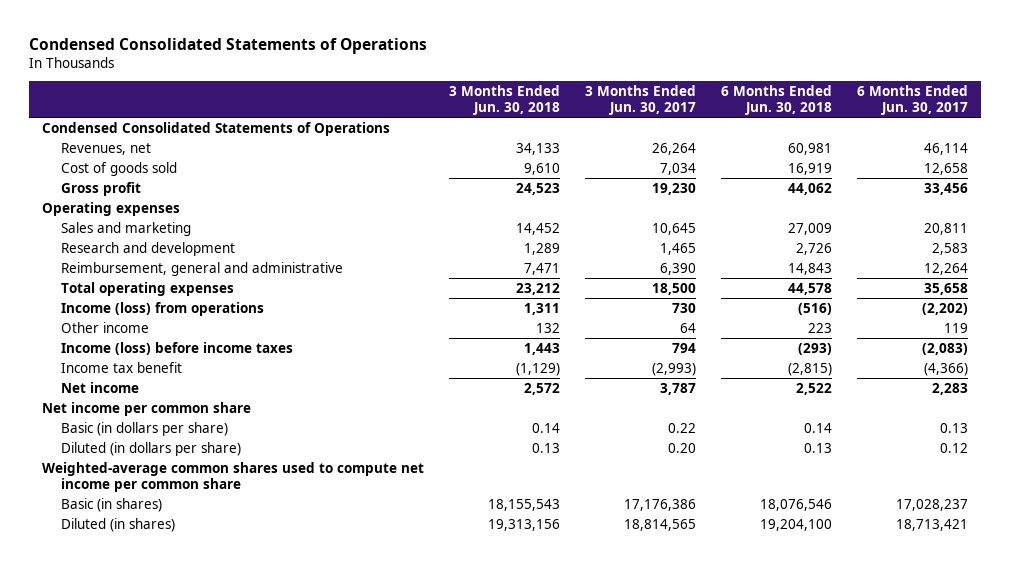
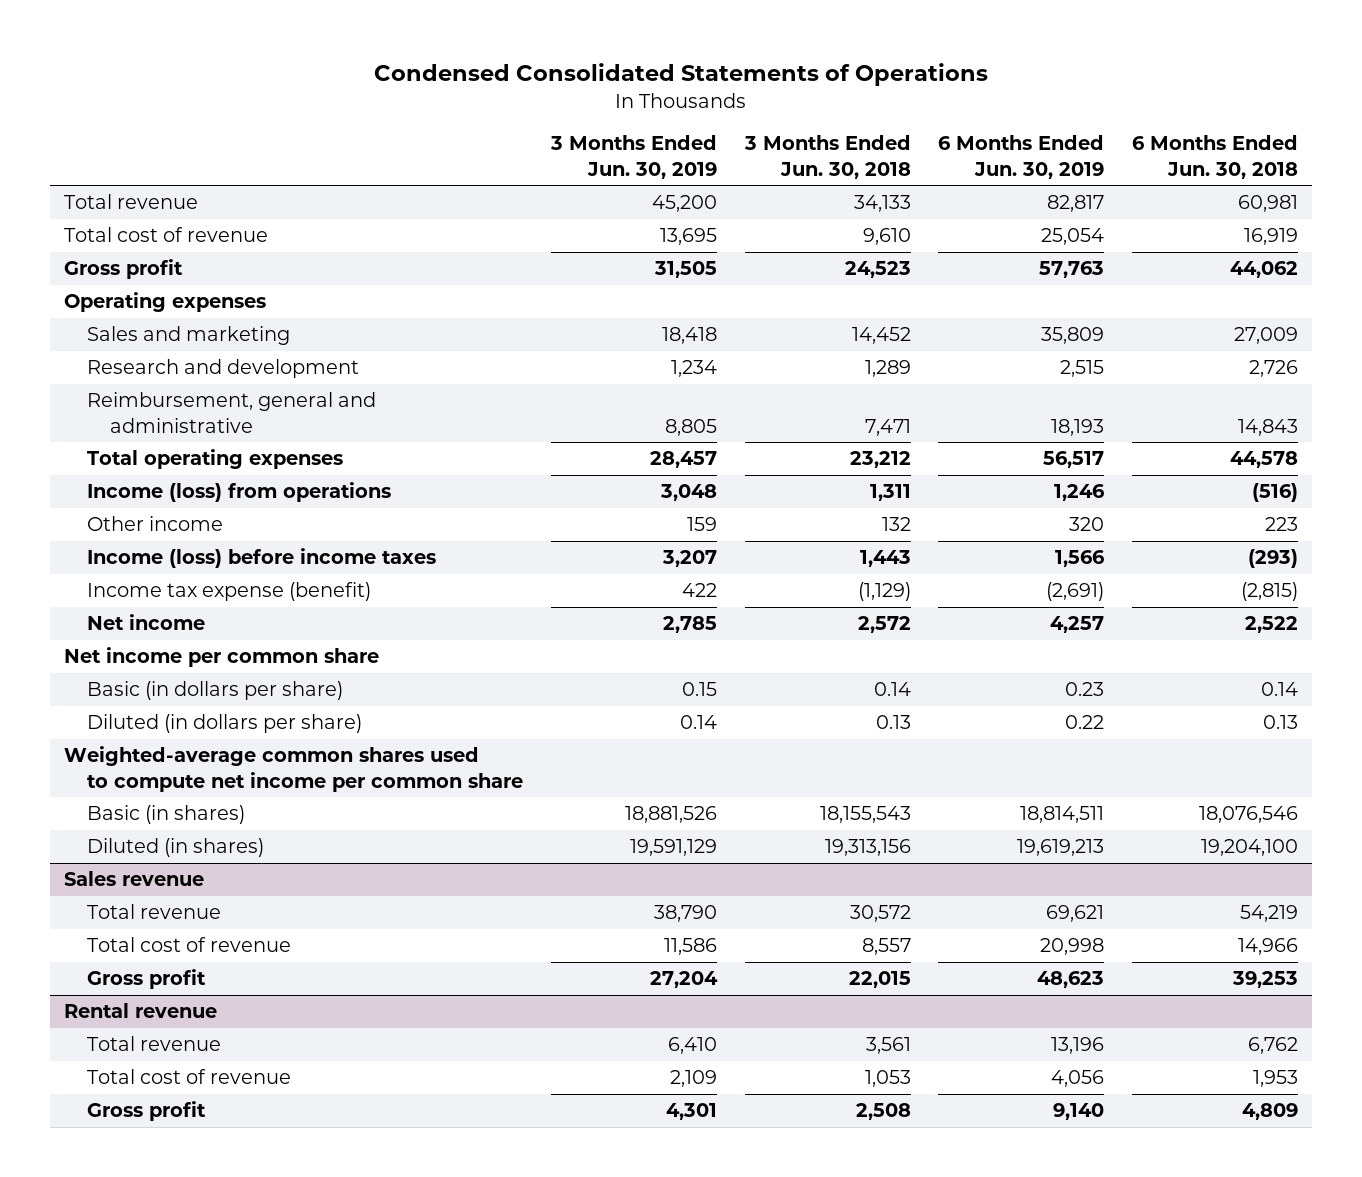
- | 3 Months Ended Jun. 30, 2018 | 3 Months Ended Jun. 30, 2017 | 6 Months Ended Jun. 30, 2018 | 6 Months Ended Jun. 30, 2017
+ | 3 Months Ended Jun. 30, 2019 | 3 Months Ended Jun. 30, 2018 | 6 Months Ended Jun. 30, 2019 | 6 Months Ended Jun. 30, 2018
- Condensed Consolidated Statements of Operations
- Revenues, net | 34,133 | 26,264 | 60,981 | 46,114
- Cost of goods sold | 9,610 | 7,034 | 16,919 | 12,658
+ Total revenue | 45,200 | 34,133 | 82,817 | 60,981
+ Total cost of revenue | 13,695 | 9,610 | 25,054 | 16,919
- Income tax benefit | (1,129) | (2,993) | (2,815) | (4,366)
+ Income tax expense (benefit) | 422 | (1,129) | (2,691) | (2,815)
+ Sales revenue
+ Total revenue | 38,790 | 30,572 | 69,621 | 54,219
+ Total cost of revenue | 11,586 | 8,557 | 20,998 | 14,966
+ Gross profit | 27,204 | 22,015 | 48,623 | 39,253
+ Rental revenue
+ Total revenue | 6,410 | 3,561 | 13,196 | 6,762
+ Total cost of revenue | 2,109 | 1,053 | 4,056 | 1,953
+ Gross profit | 4,301 | 2,508 | 9,140 | 4,809

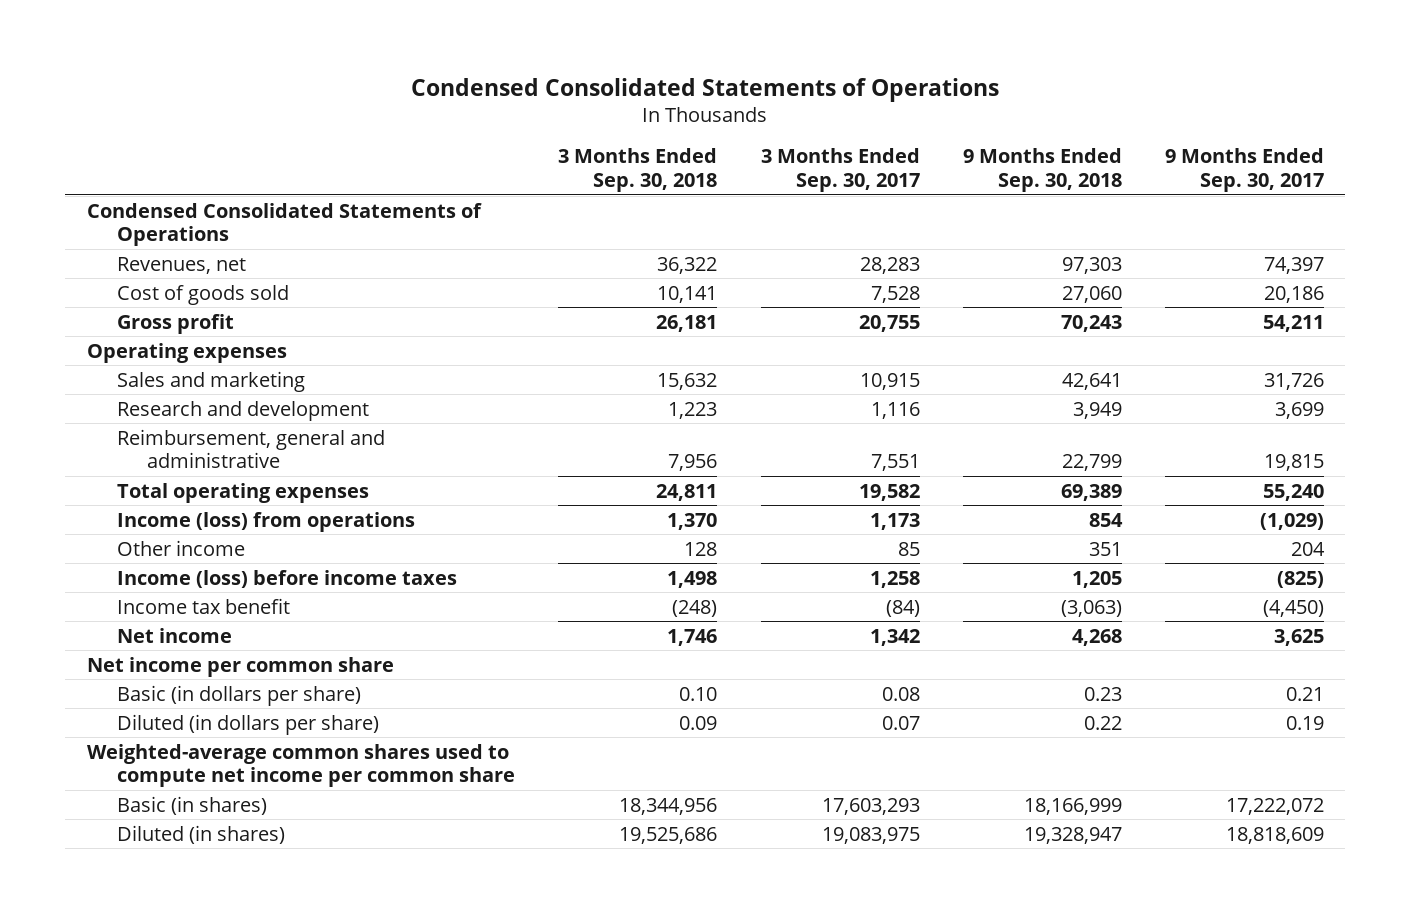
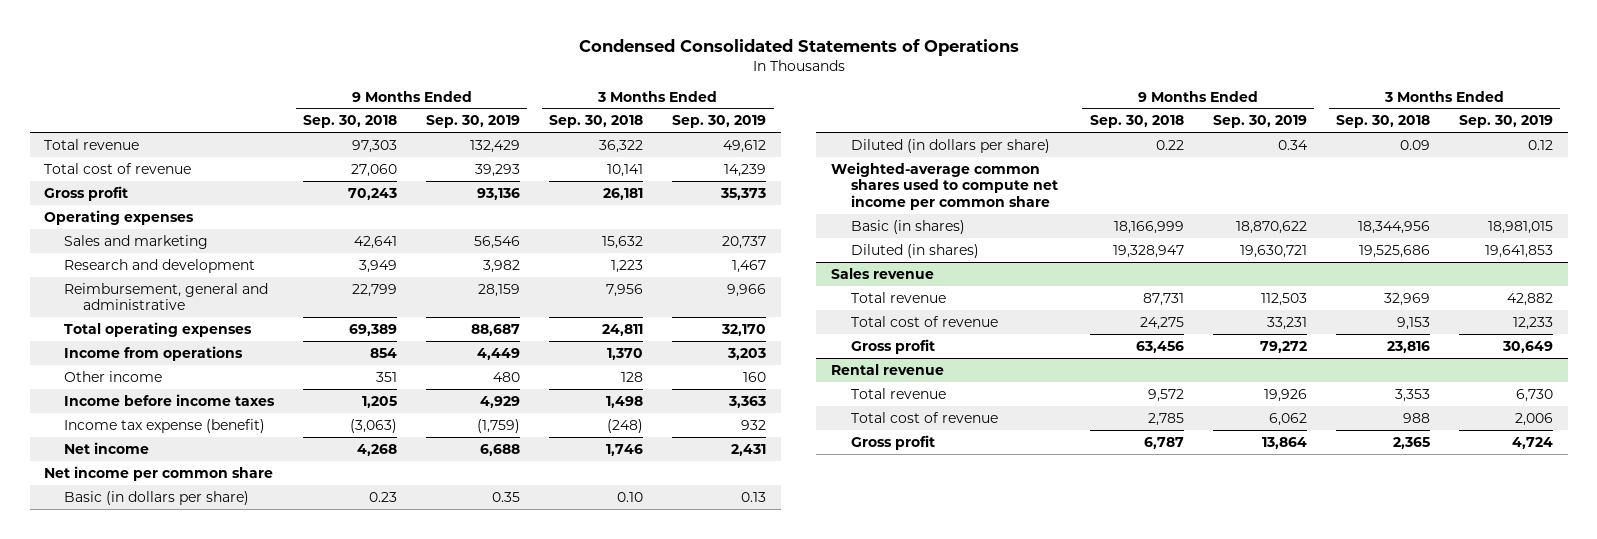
- | 3 Months Ended Sep. 30, 2018 | 3 Months Ended Sep. 30, 2017 | 9 Months Ended Sep. 30, 2018 | 9 Months Ended Sep. 30, 2017
+ | 9 Months Ended Sep. 30, 2018 | 9 Months Ended Sep. 30, 2019 | 3 Months Ended Sep. 30, 2018 | 3 Months Ended Sep. 30, 2019
- Condensed Consolidated Statements of Operations
- Revenues, net | 36,322 | 28,283 | 97,303 | 74,397
- Cost of goods sold | 10,141 | 7,528 | 27,060 | 20,186
+ Total revenue | 97,303 | 132,429 | 36,322 | 49,612
+ Total cost of revenue | 27,060 | 39,293 | 10,141 | 14,239
- Income (loss) from operations | 1,370 | 1,173 | 854 | (1,029)
+ Income from operations | 854 | 4,449 | 1,370 | 3,203
- Income (loss) before income taxes | 1,498 | 1,258 | 1,205 | (825)
- Income tax benefit | (248) | (84) | (3,063) | (4,450)
+ Income before income taxes | 1,205 | 4,929 | 1,498 | 3,363
+ Income tax expense (benefit) | (3,063) | (1,759) | (248) | 932
+ Sales revenue
+ Total revenue | 87,731 | 112,503 | 32,969 | 42,882
+ Total cost of revenue | 24,275 | 33,231 | 9,153 | 12,233
+ Gross profit | 63,456 | 79,272 | 23,816 | 30,649
+ Rental revenue
+ Total revenue | 9,572 | 19,926 | 3,353 | 6,730
+ Total cost of revenue | 2,785 | 6,062 | 988 | 2,006
+ Gross profit | 6,787 | 13,864 | 2,365 | 4,724

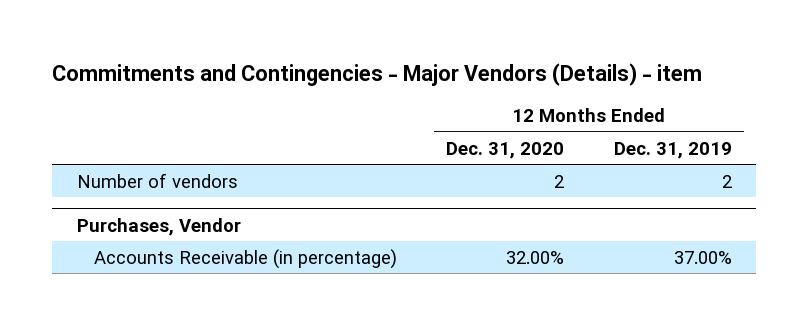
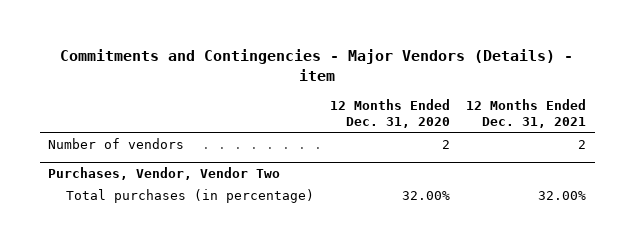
- | 12 Months Ended Dec. 31, 2020 | 12 Months Ended Dec. 31, 2019
+ | 12 Months Ended Dec. 31, 2020 | 12 Months Ended Dec. 31, 2021
- Purchases, Vendor
- Accounts Receivable (in percentage) | 32.00% | 37.00%
+ Purchases, Vendor, Vendor Two
+ Total purchases (in percentage) | 32.00% | 32.00%

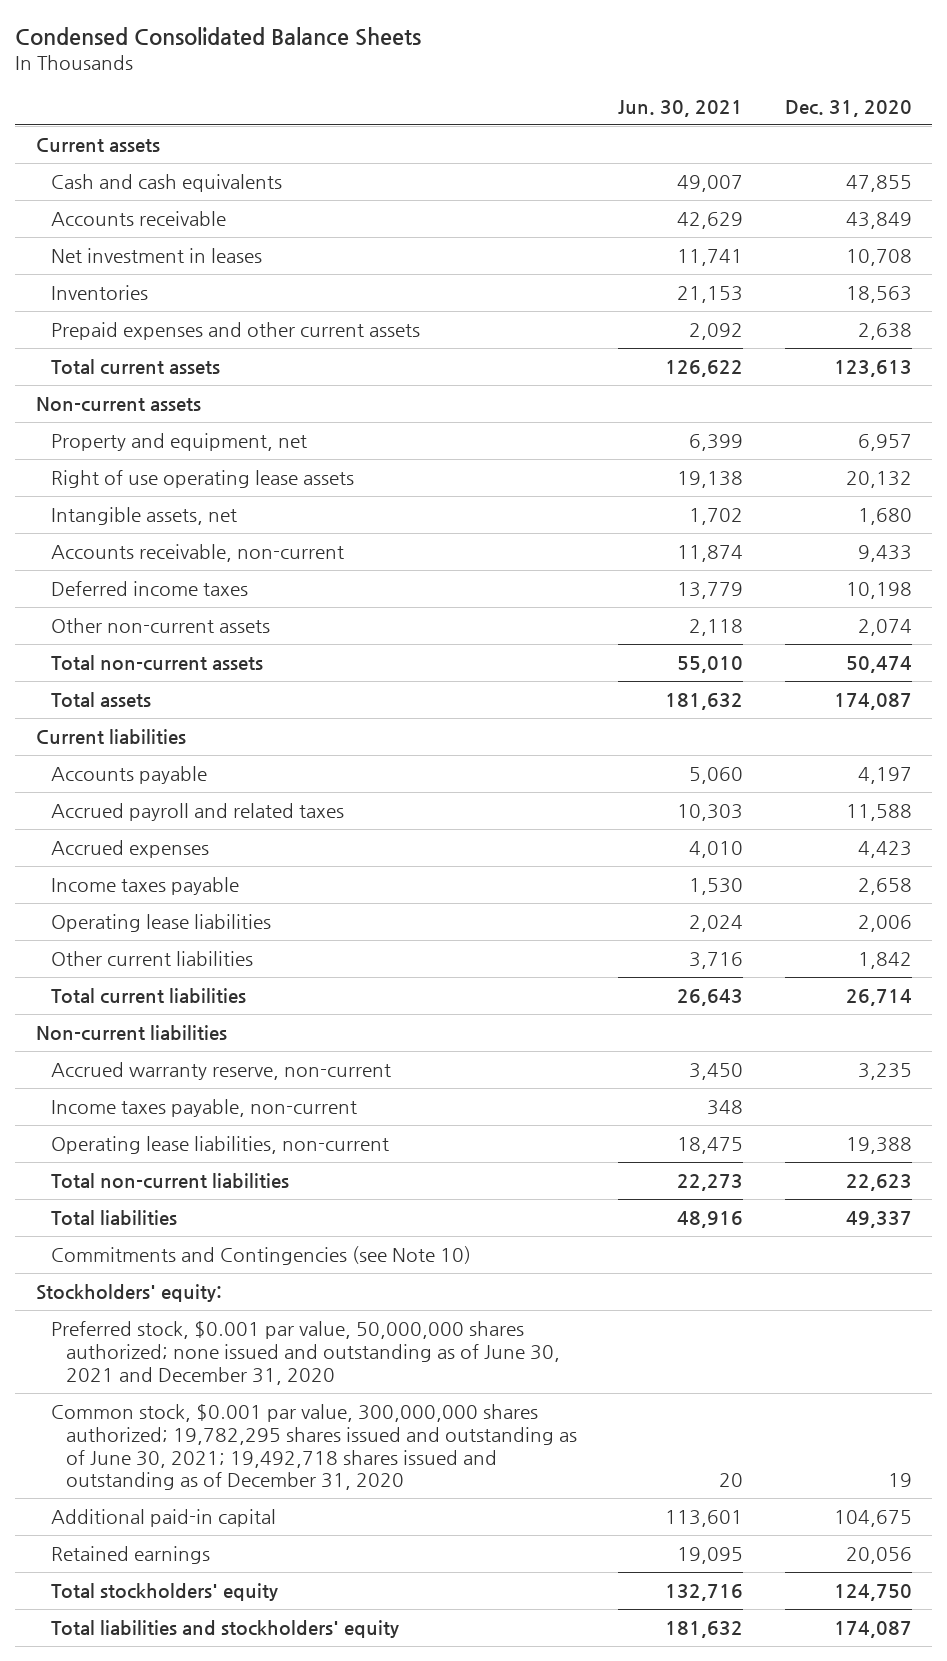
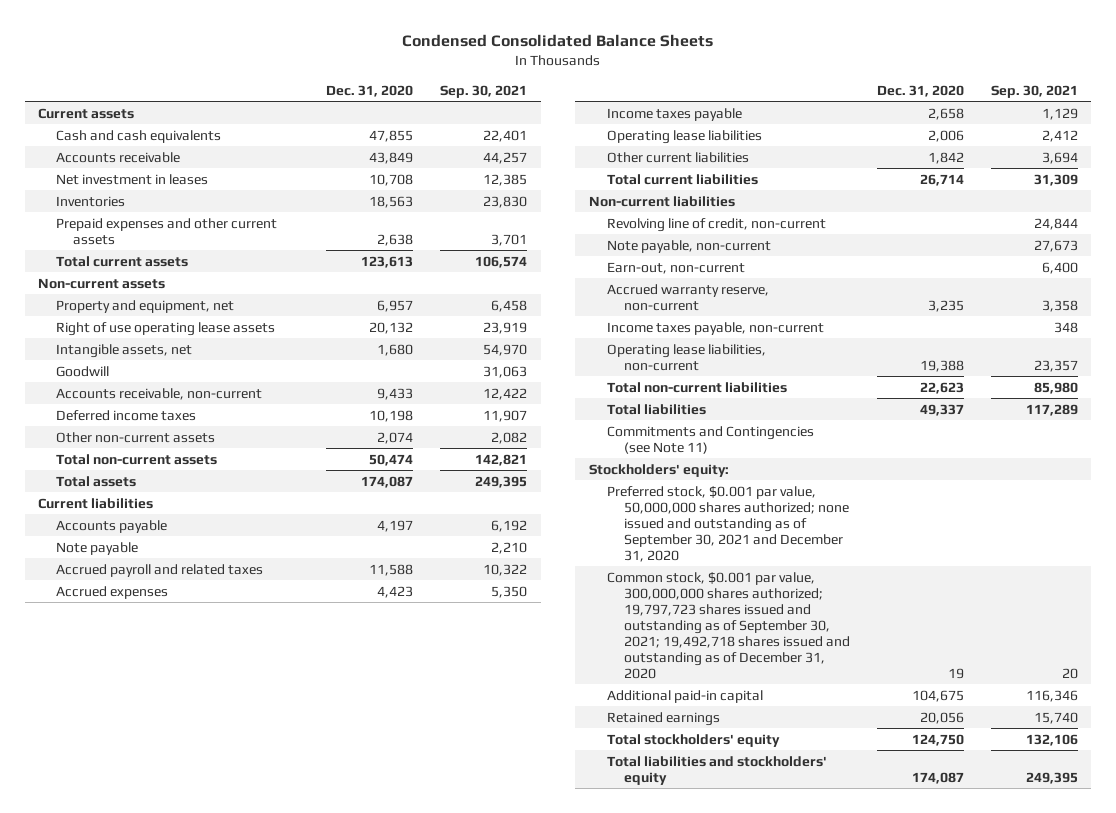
- | Jun. 30, 2021 | Dec. 31, 2020
+ | Dec. 31, 2020 | Sep. 30, 2021
+ Goodwill | | 31,063
+ Note payable | | 2,210
+ Revolving line of credit, non-current | | 24,844
+ Note payable, non-current | | 27,673
+ Earn-out, non-current | | 6,400
- Commitments and Contingencies (see Note 10)
+ Commitments and Contingencies (see Note 11)
- Preferred stock, $0.001 par value, 50,000,000 shares authorized; none issued and outstanding as of June 30, 2021 and December 31, 2020
- Common stock, $0.001 par value, 300,000,000 shares authorized; 19,782,295 shares issued and outstanding as of June 30, 2021; 19,492,718 shares issued and outstanding as of December 31, 2020 | 20 | 19
+ Preferred stock, $0.001 par value, 50,000,000 shares authorized; none issued and outstanding as of September 30, 2021 and December 31, 2020
+ Common stock, $0.001 par value, 300,000,000 shares authorized; 19,797,723 shares issued and outstanding as of September 30, 2021; 19,492,718 shares issued and outstanding as of December 31, 2020 | 19 | 20

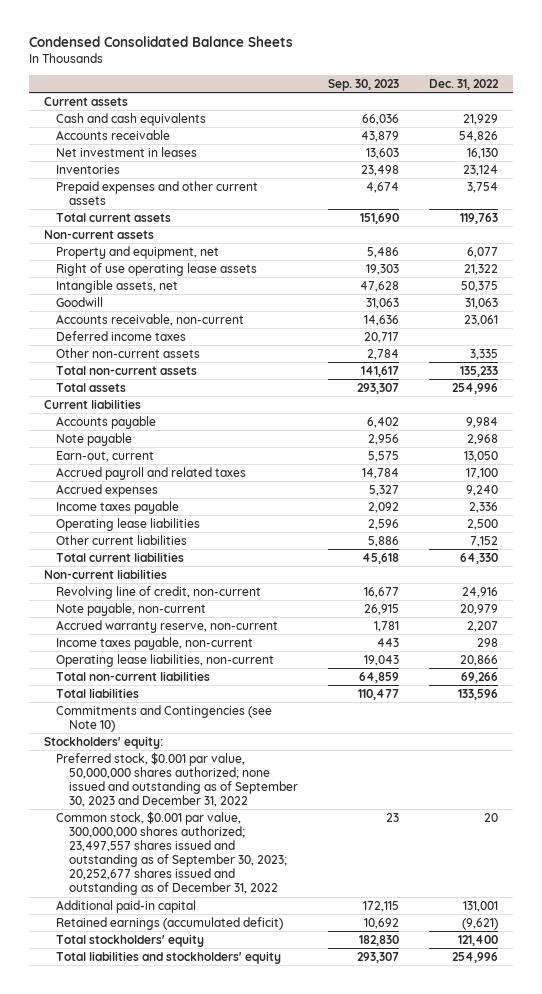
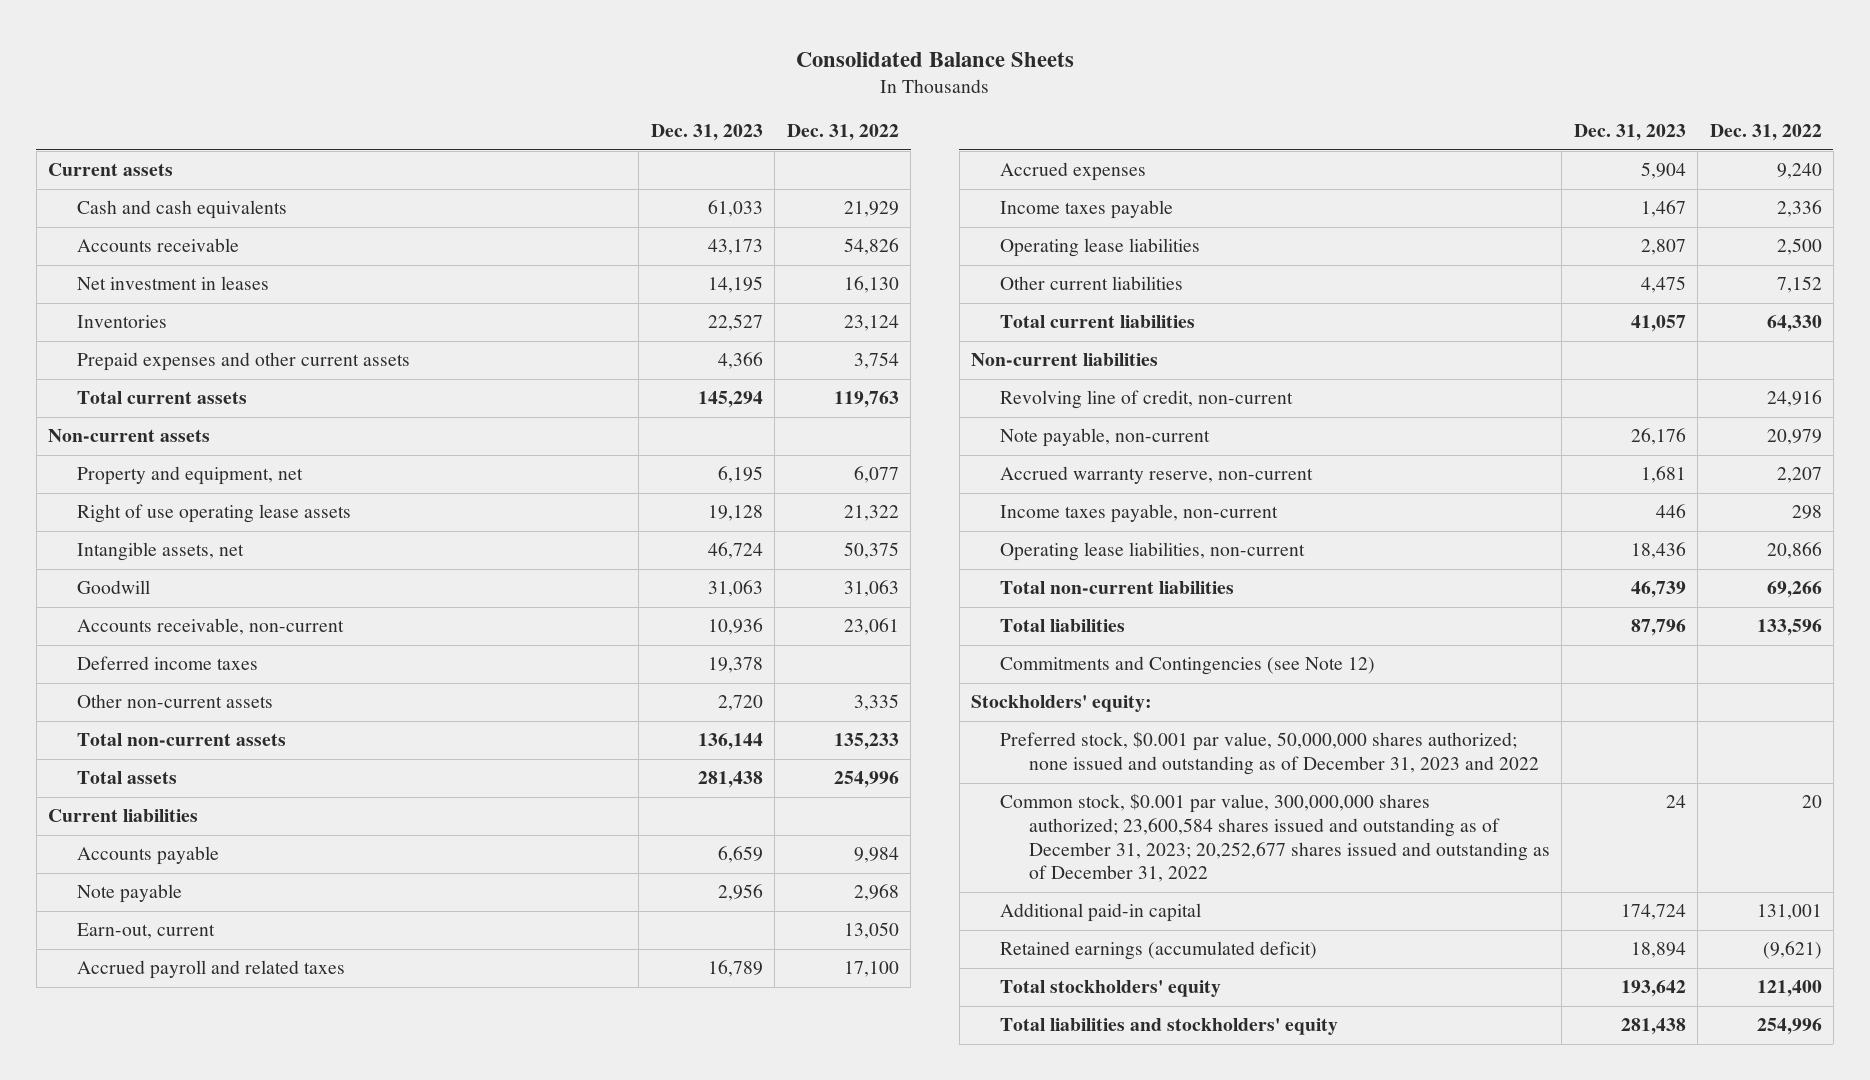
- Condensed Consolidated Balance Sheets
+ Consolidated Balance Sheets
- | Sep. 30, 2023 | Dec. 31, 2022
+ | Dec. 31, 2023 | Dec. 31, 2022
- Commitments and Contingencies (see Note 10)
+ Commitments and Contingencies (see Note 12)
- Preferred stock, $0.001 par value, 50,000,000 shares authorized; none issued and outstanding as of September 30, 2023 and December 31, 2022
- Common stock, $0.001 par value, 300,000,000 shares authorized; 23,497,557 shares issued and outstanding as of September 30, 2023; 20,252,677 shares issued and outstanding as of December 31, 2022 | 23 | 20
+ Preferred stock, $0.001 par value, 50,000,000 shares authorized; none issued and outstanding as of December 31, 2023 and 2022
+ Common stock, $0.001 par value, 300,000,000 shares authorized; 23,600,584 shares issued and outstanding as of December 31, 2023; 20,252,677 shares issued and outstanding as of December 31, 2022 | 24 | 20

